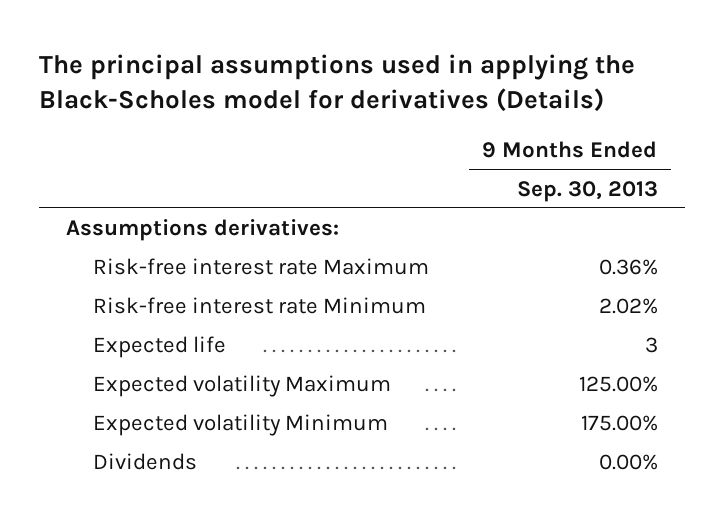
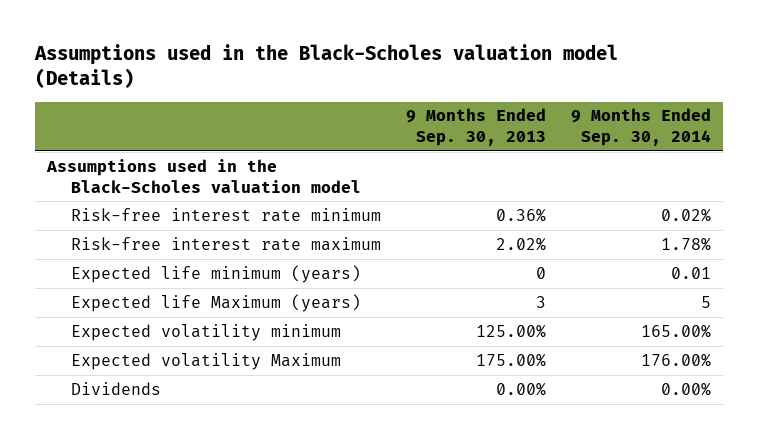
- The principal assumptions used in applying the Black-Scholes model for derivatives (Details)
+ Assumptions used in the Black-Scholes valuation model (Details)
- | 9 Months Ended Sep. 30, 2013
+ | 9 Months Ended Sep. 30, 2013 | 9 Months Ended Sep. 30, 2014
- Assumptions derivatives:
- Risk-free interest rate Maximum | 0.36%
- Risk-free interest rate Minimum | 2.02%
- Expected life | 3
- Expected volatility Maximum | 125.00%
- Expected volatility Minimum | 175.00%
+ Assumptions used in the Black-Scholes valuation model
+ Risk-free interest rate minimum | 0.36% | 0.02%
+ Risk-free interest rate maximum | 2.02% | 1.78%
+ Expected life minimum (years) | 0 | 0.01
+ Expected life Maximum (years) | 3 | 5
+ Expected volatility minimum | 125.00% | 165.00%
+ Expected volatility Maximum | 175.00% | 176.00%

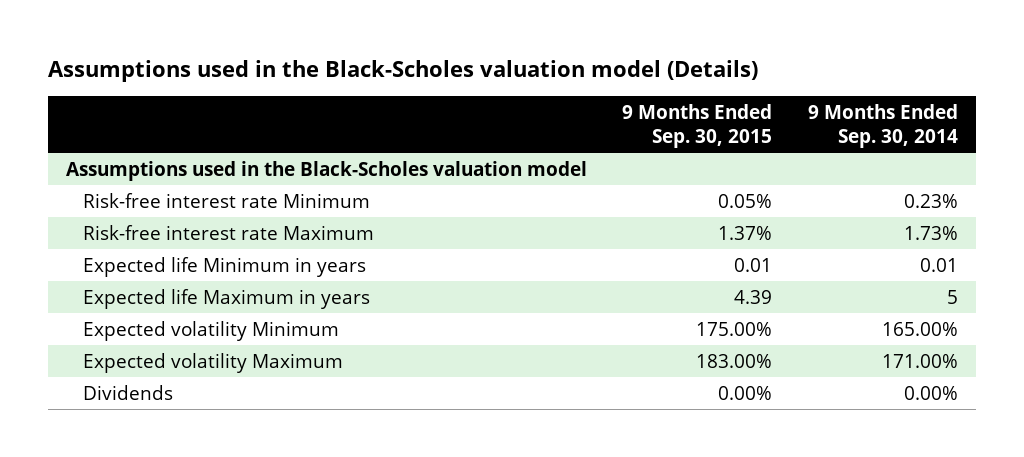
- | 9 Months Ended Sep. 30, 2013 | 9 Months Ended Sep. 30, 2014
+ | 9 Months Ended Sep. 30, 2015 | 9 Months Ended Sep. 30, 2014
- Risk-free interest rate minimum | 0.36% | 0.02%
- Risk-free interest rate maximum | 2.02% | 1.78%
- Expected life minimum (years) | 0 | 0.01
- Expected life Maximum (years) | 3 | 5
- Expected volatility minimum | 125.00% | 165.00%
- Expected volatility Maximum | 175.00% | 176.00%
+ Risk-free interest rate Minimum | 0.05% | 0.23%
+ Risk-free interest rate Maximum | 1.37% | 1.73%
+ Expected life Minimum in years | 0.01 | 0.01
+ Expected life Maximum in years | 4.39 | 5
+ Expected volatility Minimum | 175.00% | 165.00%
+ Expected volatility Maximum | 183.00% | 171.00%

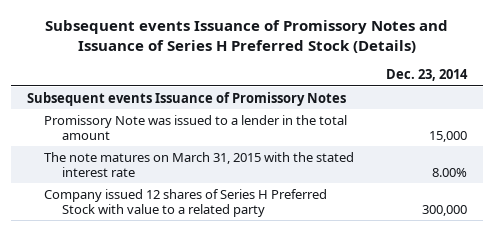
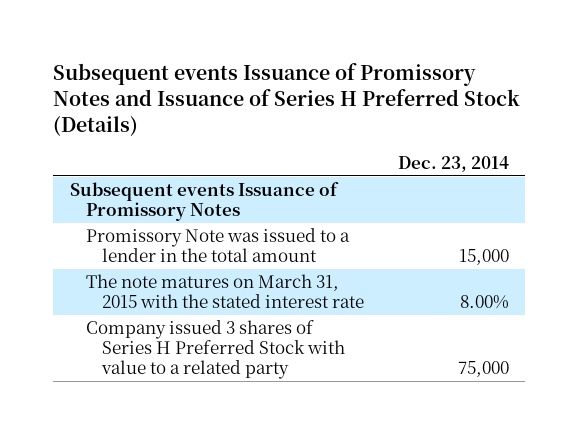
- Company issued 12 shares of Series H Preferred Stock with value to a related party | 300,000
+ Company issued 3 shares of Series H Preferred Stock with value to a related party | 75,000

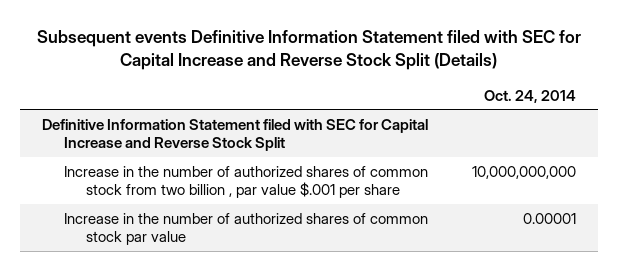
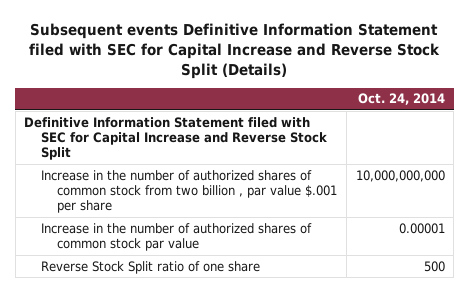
+ Reverse Stock Split ratio of one share | 500

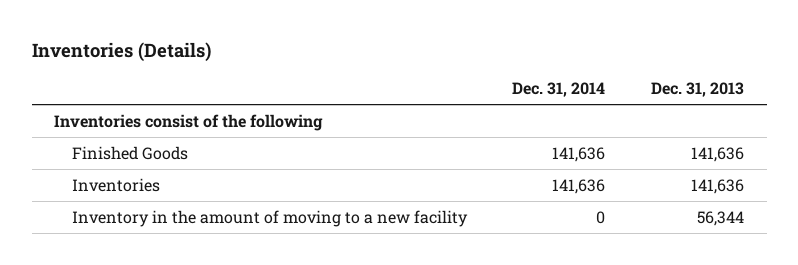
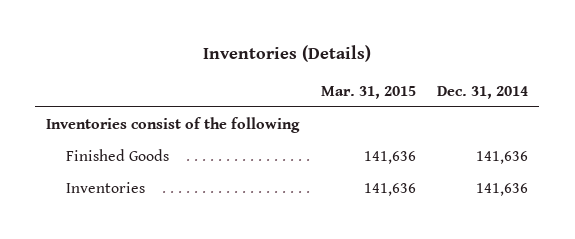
- | Dec. 31, 2014 | Dec. 31, 2013
+ | Mar. 31, 2015 | Dec. 31, 2014
- Inventory in the amount of moving to a new facility | 0 | 56,344

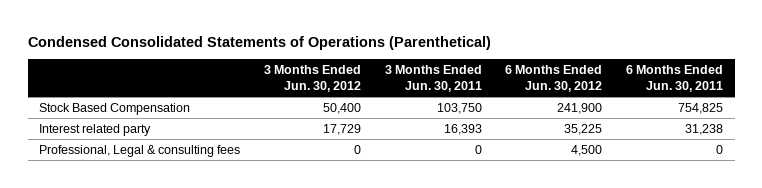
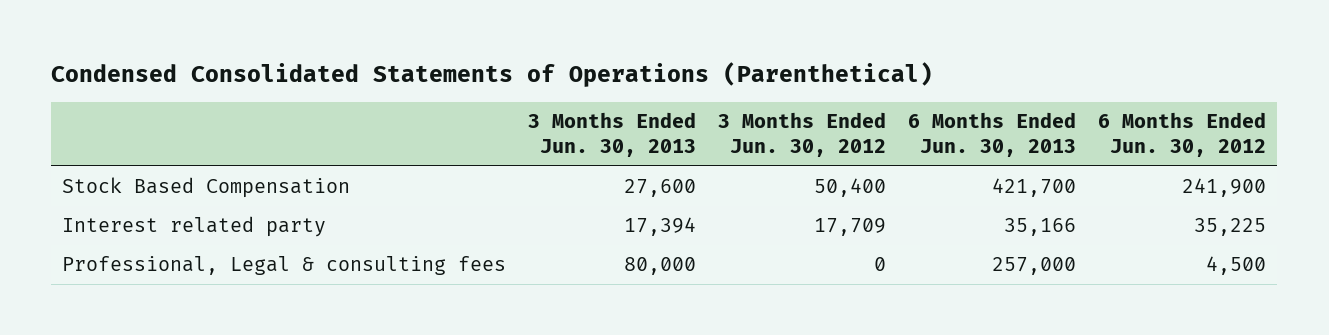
- | 3 Months Ended Jun. 30, 2012 | 3 Months Ended Jun. 30, 2011 | 6 Months Ended Jun. 30, 2012 | 6 Months Ended Jun. 30, 2011
+ | 3 Months Ended Jun. 30, 2013 | 3 Months Ended Jun. 30, 2012 | 6 Months Ended Jun. 30, 2013 | 6 Months Ended Jun. 30, 2012
- Interest related party | 17,729 | 16,393 | 35,225 | 31,238
+ Interest related party | 17,394 | 17,709 | 35,166 | 35,225

